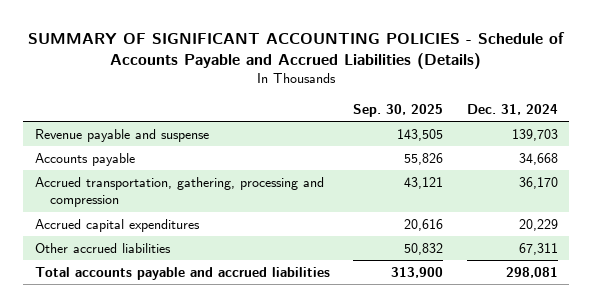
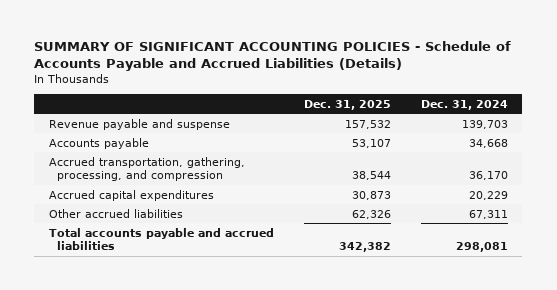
- | Sep. 30, 2025 | Dec. 31, 2024
+ | Dec. 31, 2025 | Dec. 31, 2024
- Accrued transportation, gathering, processing and compression | 43,121 | 36,170
+ Accrued transportation, gathering, processing, and compression | 38,544 | 36,170

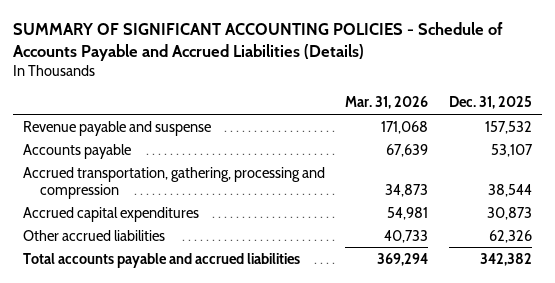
- | Dec. 31, 2025 | Dec. 31, 2024
+ | Mar. 31, 2026 | Dec. 31, 2025
- Accrued transportation, gathering, processing, and compression | 38,544 | 36,170
+ Accrued transportation, gathering, processing and compression | 34,873 | 38,544

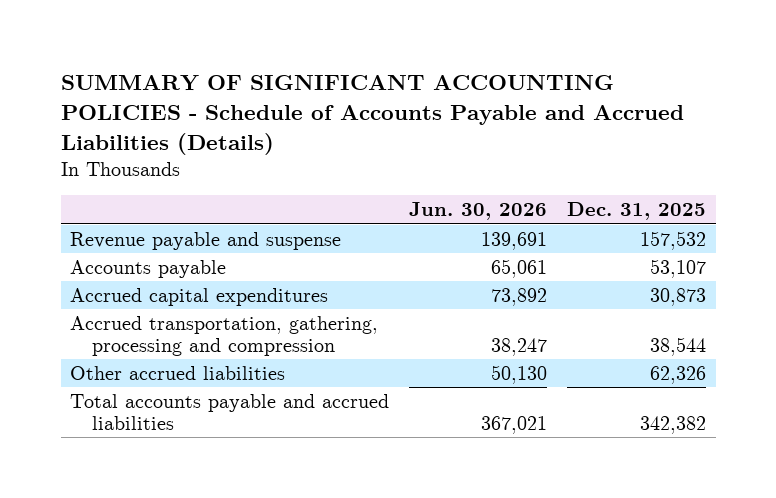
- | Mar. 31, 2026 | Dec. 31, 2025
+ | Jun. 30, 2026 | Dec. 31, 2025
moved down: Accrued transportation, gathering, processing and compression | 38,247 | 38,544

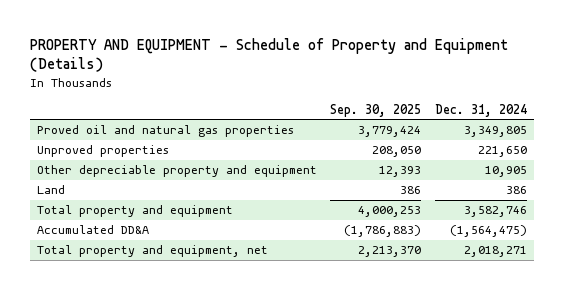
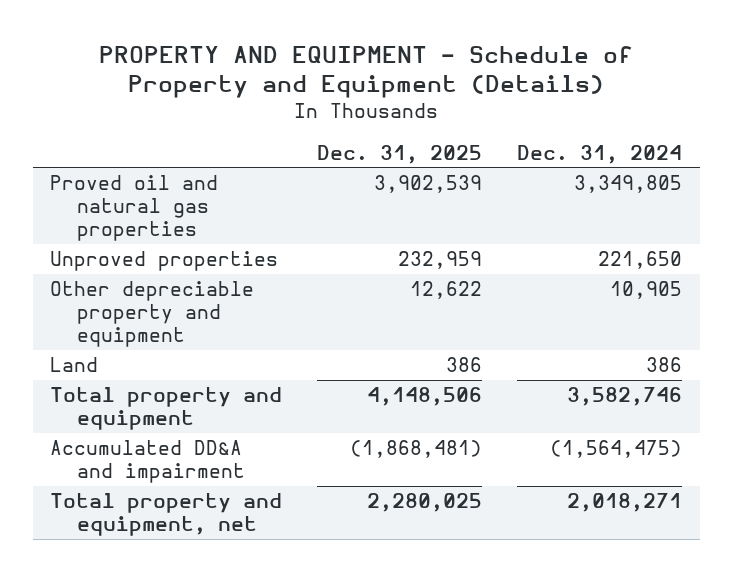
- | Sep. 30, 2025 | Dec. 31, 2024
+ | Dec. 31, 2025 | Dec. 31, 2024
- Accumulated DD&A | (1,786,883) | (1,564,475)
+ Accumulated DD&A and impairment | (1,868,481) | (1,564,475)

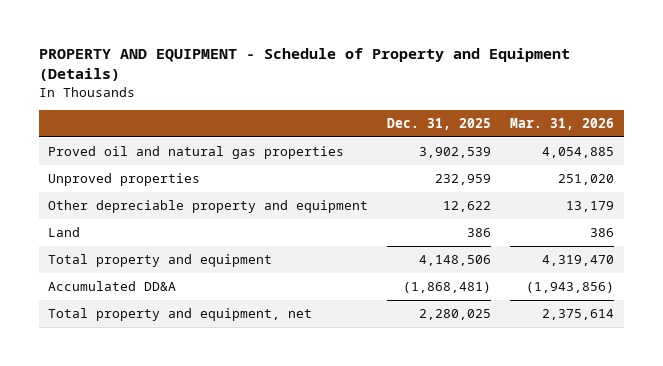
- | Dec. 31, 2025 | Dec. 31, 2024
+ | Dec. 31, 2025 | Mar. 31, 2026
- Accumulated DD&A and impairment | (1,868,481) | (1,564,475)
+ Accumulated DD&A | (1,868,481) | (1,943,856)

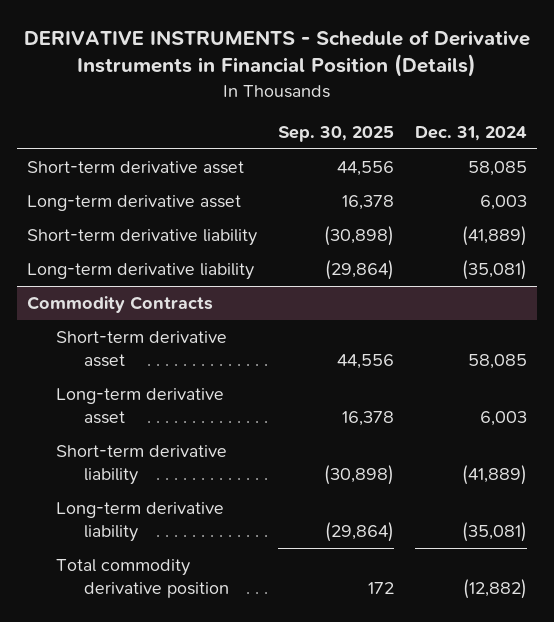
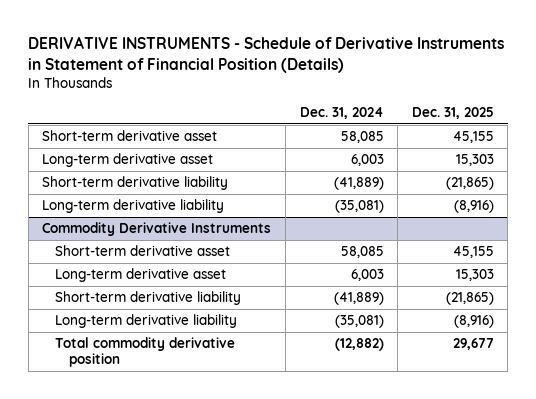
- DERIVATIVE INSTRUMENTS - Schedule of Derivative Instruments in Financial Position (Details)
+ DERIVATIVE INSTRUMENTS - Schedule of Derivative Instruments in Statement of Financial Position (Details)
- | Sep. 30, 2025 | Dec. 31, 2024
+ | Dec. 31, 2024 | Dec. 31, 2025
- Commodity Contracts
+ Commodity Derivative Instruments

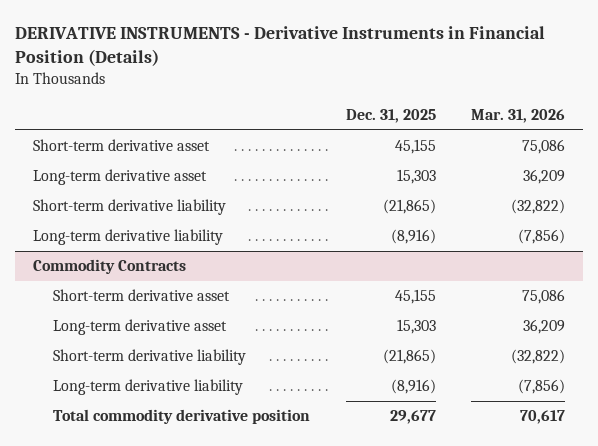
- DERIVATIVE INSTRUMENTS - Schedule of Derivative Instruments in Statement of Financial Position (Details)
+ DERIVATIVE INSTRUMENTS - Derivative Instruments in Financial Position (Details)
- | Dec. 31, 2024 | Dec. 31, 2025
+ | Dec. 31, 2025 | Mar. 31, 2026
- Commodity Derivative Instruments
+ Commodity Contracts

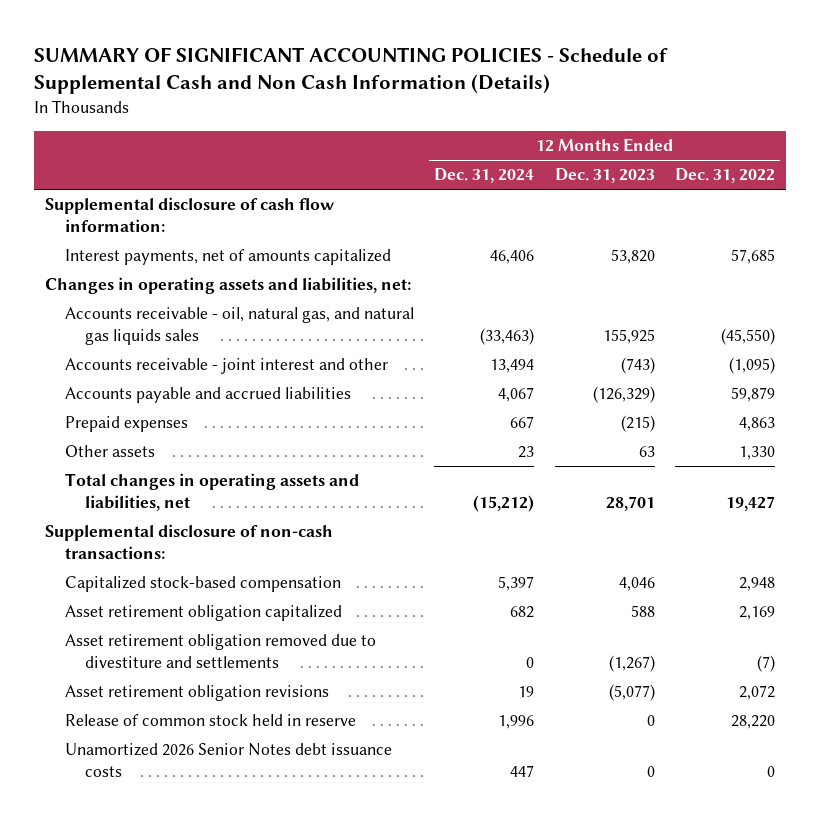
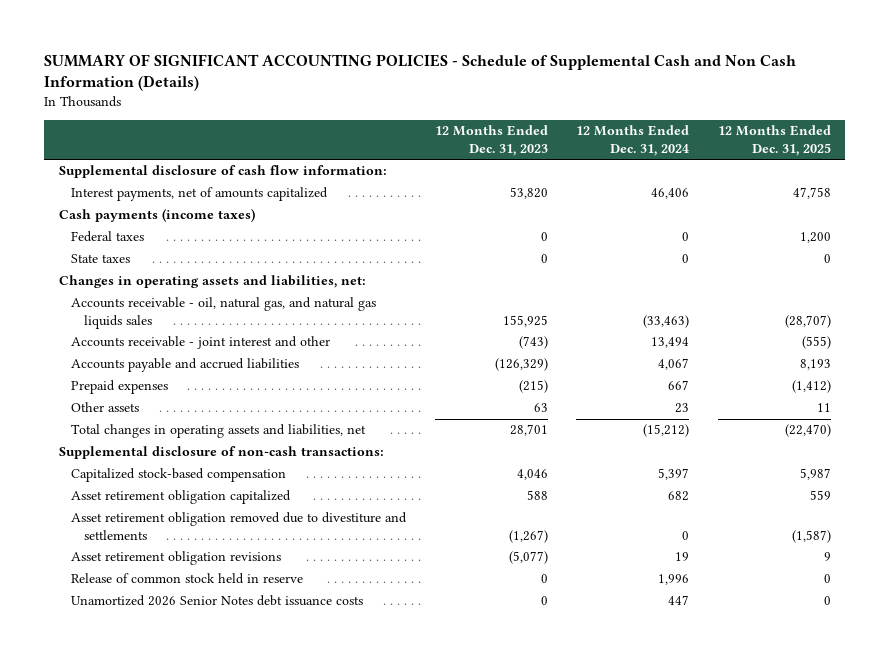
- | 12 Months Ended Dec. 31, 2024 | 12 Months Ended Dec. 31, 2023 | 12 Months Ended Dec. 31, 2022
+ | 12 Months Ended Dec. 31, 2023 | 12 Months Ended Dec. 31, 2024 | 12 Months Ended Dec. 31, 2025
+ Cash payments (income taxes)
+ Federal taxes | 0 | 0 | 1,200
+ State taxes | 0 | 0 | 0

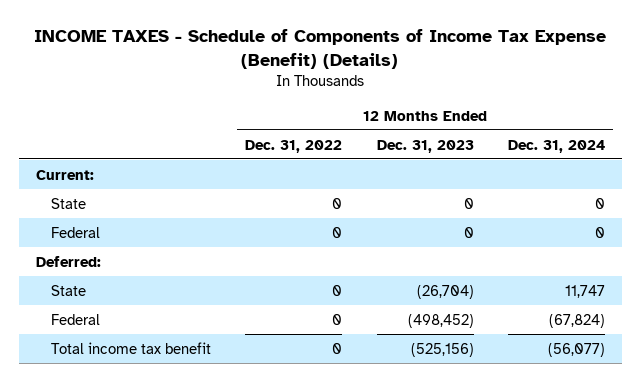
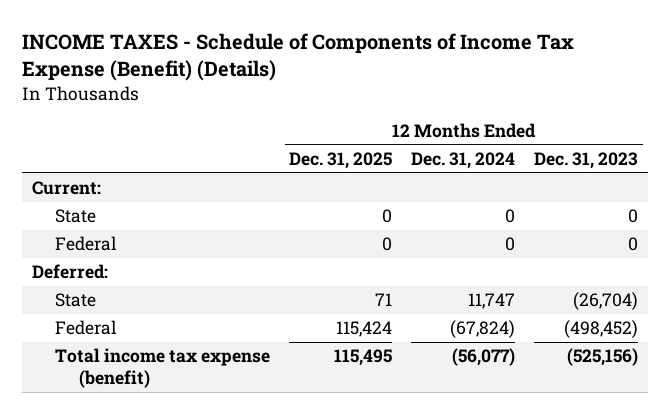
- | 12 Months Ended Dec. 31, 2022 | 12 Months Ended Dec. 31, 2023 | 12 Months Ended Dec. 31, 2024
+ | 12 Months Ended Dec. 31, 2025 | 12 Months Ended Dec. 31, 2024 | 12 Months Ended Dec. 31, 2023
- Total income tax benefit | 0 | (525,156) | (56,077)
+ Total income tax expense (benefit) | 115,495 | (56,077) | (525,156)

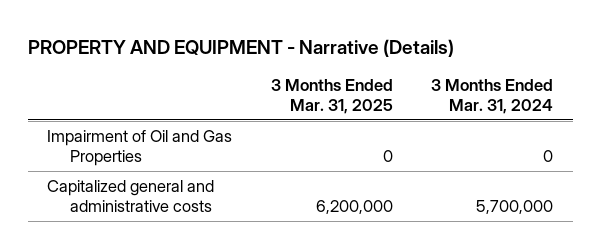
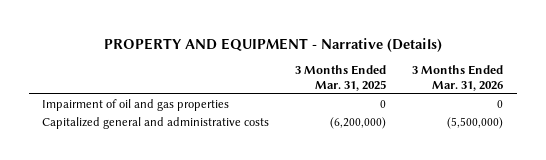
- | 3 Months Ended Mar. 31, 2025 | 3 Months Ended Mar. 31, 2024
+ | 3 Months Ended Mar. 31, 2025 | 3 Months Ended Mar. 31, 2026
- Impairment of Oil and Gas Properties | 0 | 0
- Capitalized general and administrative costs | 6,200,000 | 5,700,000
+ Impairment of oil and gas properties | 0 | 0
+ Capitalized general and administrative costs | (6,200,000) | (5,500,000)

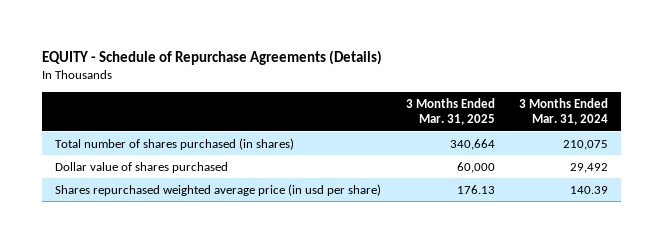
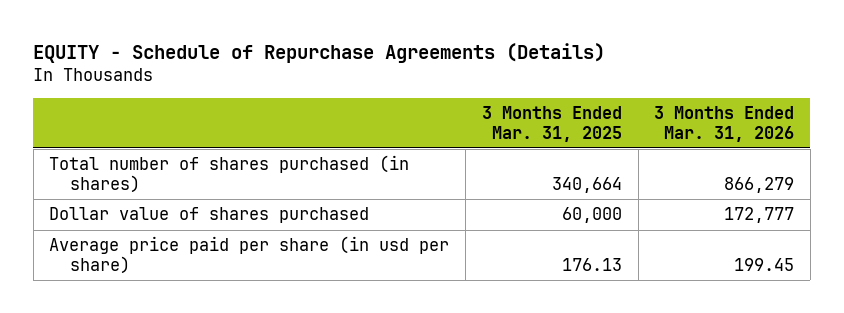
- | 3 Months Ended Mar. 31, 2025 | 3 Months Ended Mar. 31, 2024
+ | 3 Months Ended Mar. 31, 2025 | 3 Months Ended Mar. 31, 2026
- Shares repurchased weighted average price (in usd per share) | 176.13 | 140.39
+ Average price paid per share (in usd per share) | 176.13 | 199.45

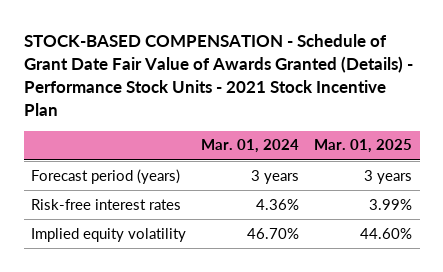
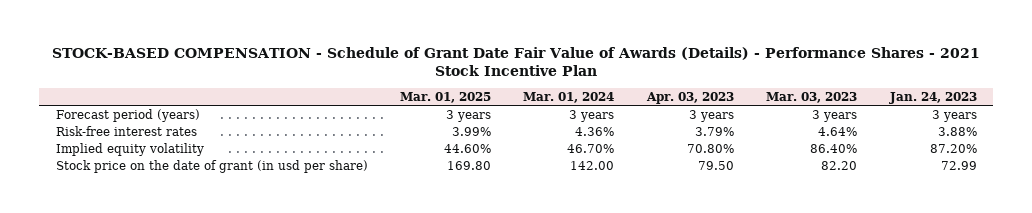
- STOCK-BASED COMPENSATION - Schedule of Grant Date Fair Value of Awards Granted (Details) - Performance Stock Units - 2021 Stock Incentive Plan
+ STOCK-BASED COMPENSATION - Schedule of Grant Date Fair Value of Awards (Details) - Performance Shares - 2021 Stock Incentive Plan
- | Mar. 01, 2024 | Mar. 01, 2025
+ | Mar. 01, 2025 | Mar. 01, 2024 | Apr. 03, 2023 | Mar. 03, 2023 | Jan. 24, 2023
+ Stock price on the date of grant (in usd per share) | 169.80 | 142.00 | 79.50 | 82.20 | 72.99

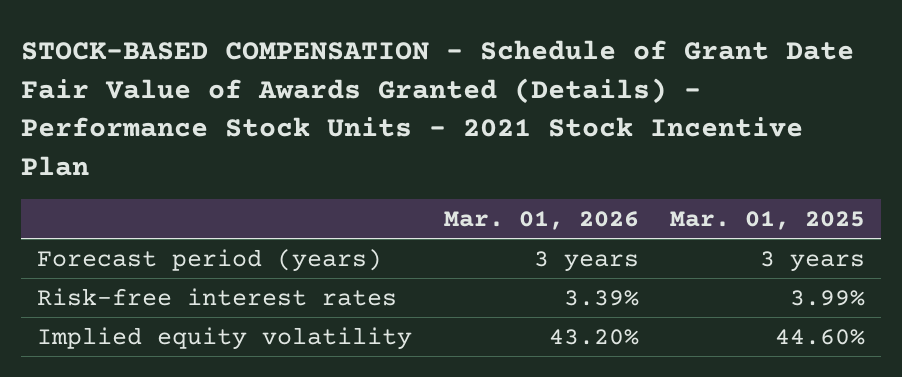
- STOCK-BASED COMPENSATION - Schedule of Grant Date Fair Value of Awards (Details) - Performance Shares - 2021 Stock Incentive Plan
+ STOCK-BASED COMPENSATION - Schedule of Grant Date Fair Value of Awards Granted (Details) - Performance Stock Units - 2021 Stock Incentive Plan
- | Mar. 01, 2025 | Mar. 01, 2024 | Apr. 03, 2023 | Mar. 03, 2023 | Jan. 24, 2023
+ | Mar. 01, 2026 | Mar. 01, 2025
- Stock price on the date of grant (in usd per share) | 169.80 | 142.00 | 79.50 | 82.20 | 72.99

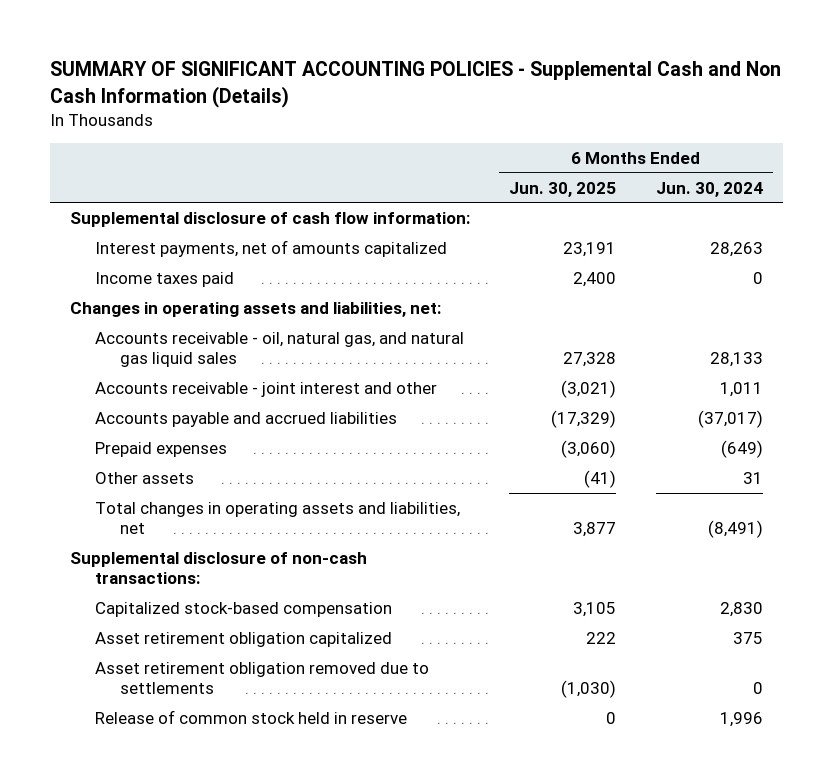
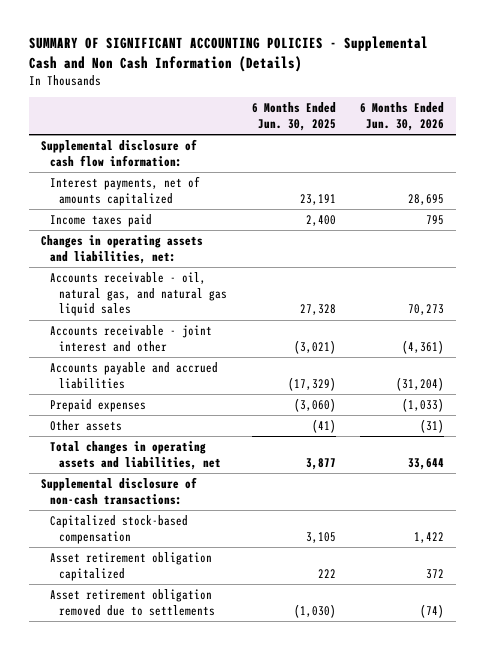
- | 6 Months Ended Jun. 30, 2025 | 6 Months Ended Jun. 30, 2024
+ | 6 Months Ended Jun. 30, 2025 | 6 Months Ended Jun. 30, 2026
- Release of common stock held in reserve | 0 | 1,996

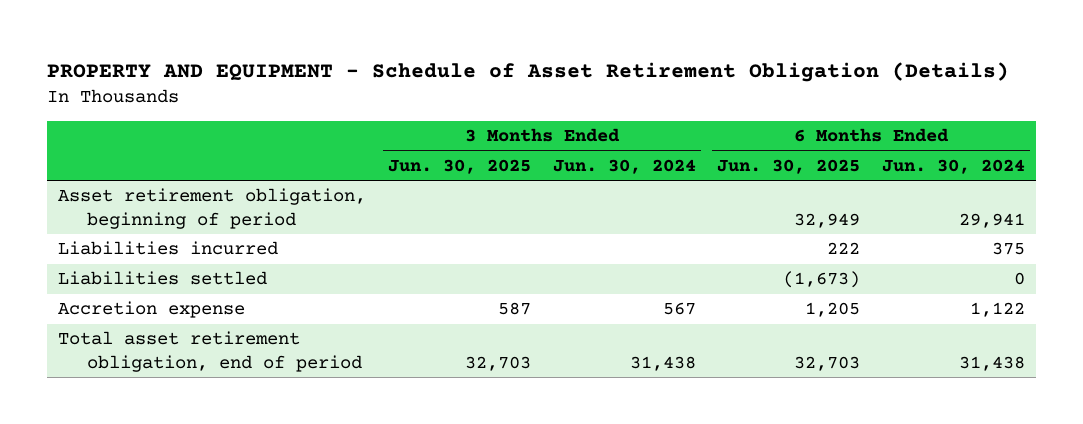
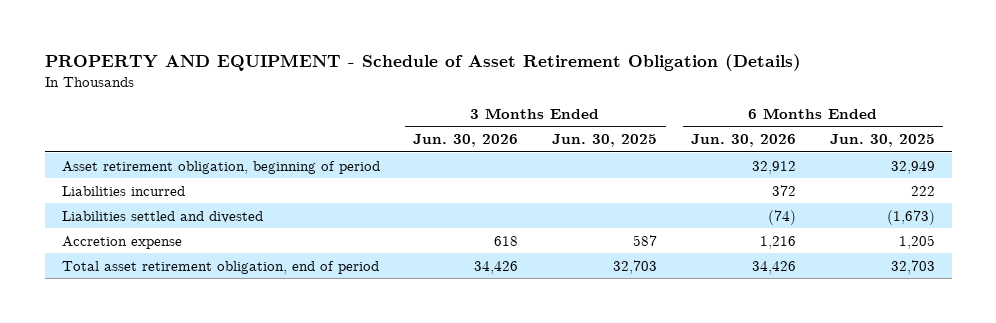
- | 3 Months Ended Jun. 30, 2025 | 3 Months Ended Jun. 30, 2024 | 6 Months Ended Jun. 30, 2025 | 6 Months Ended Jun. 30, 2024
+ | 3 Months Ended Jun. 30, 2026 | 3 Months Ended Jun. 30, 2025 | 6 Months Ended Jun. 30, 2026 | 6 Months Ended Jun. 30, 2025
- Liabilities settled | | | (1,673) | 0
+ Liabilities settled and divested | | | (74) | (1,673)

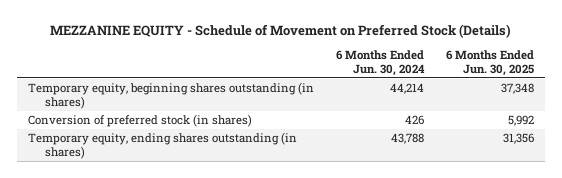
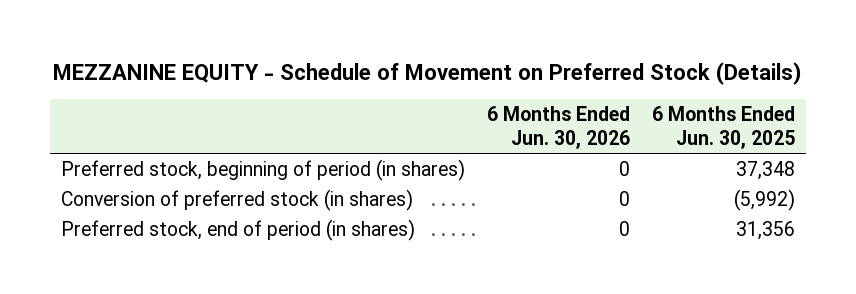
- | 6 Months Ended Jun. 30, 2024 | 6 Months Ended Jun. 30, 2025
+ | 6 Months Ended Jun. 30, 2026 | 6 Months Ended Jun. 30, 2025
- Temporary equity, beginning shares outstanding (in shares) | 44,214 | 37,348
- Conversion of preferred stock (in shares) | 426 | 5,992
- Temporary equity, ending shares outstanding (in shares) | 43,788 | 31,356
+ Preferred stock, beginning of period (in shares) | 0 | 37,348
+ Conversion of preferred stock (in shares) | 0 | (5,992)
+ Preferred stock, end of period (in shares) | 0 | 31,356

